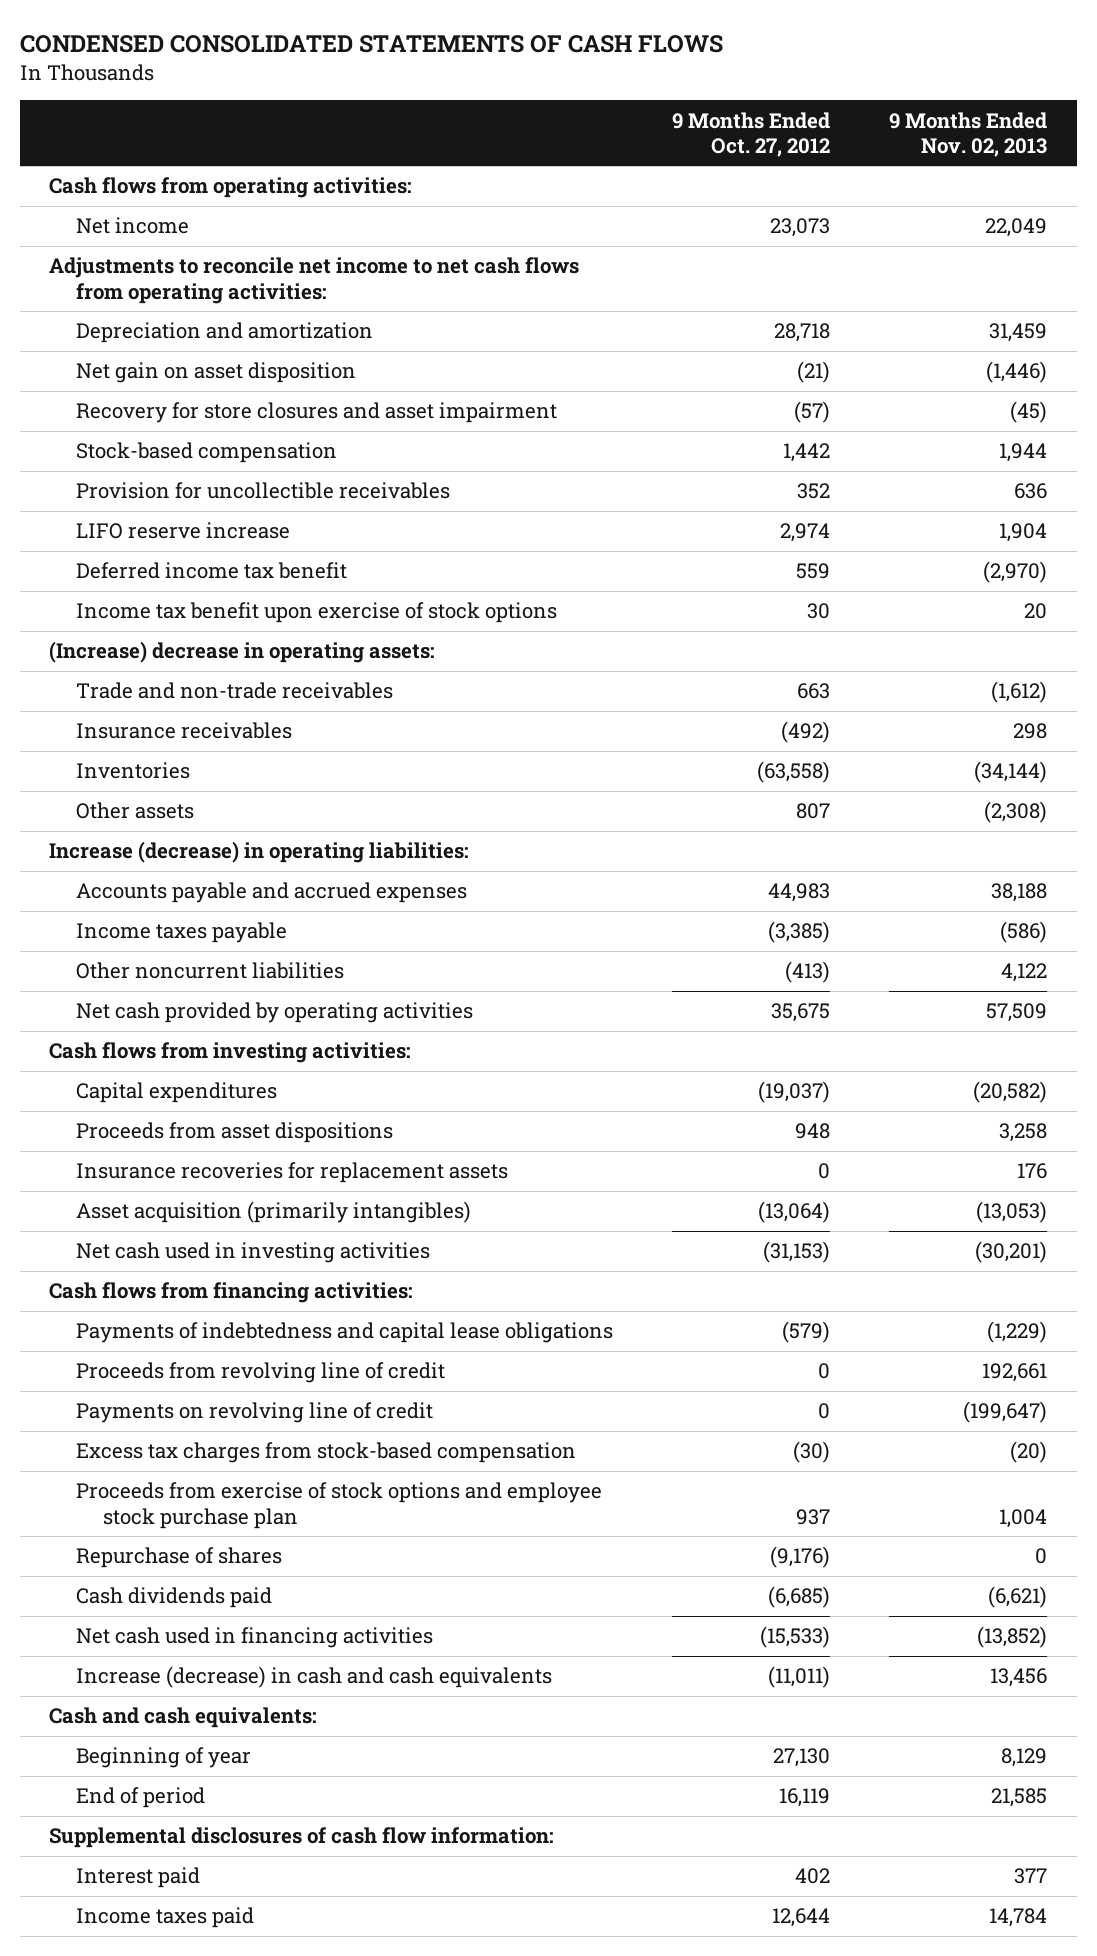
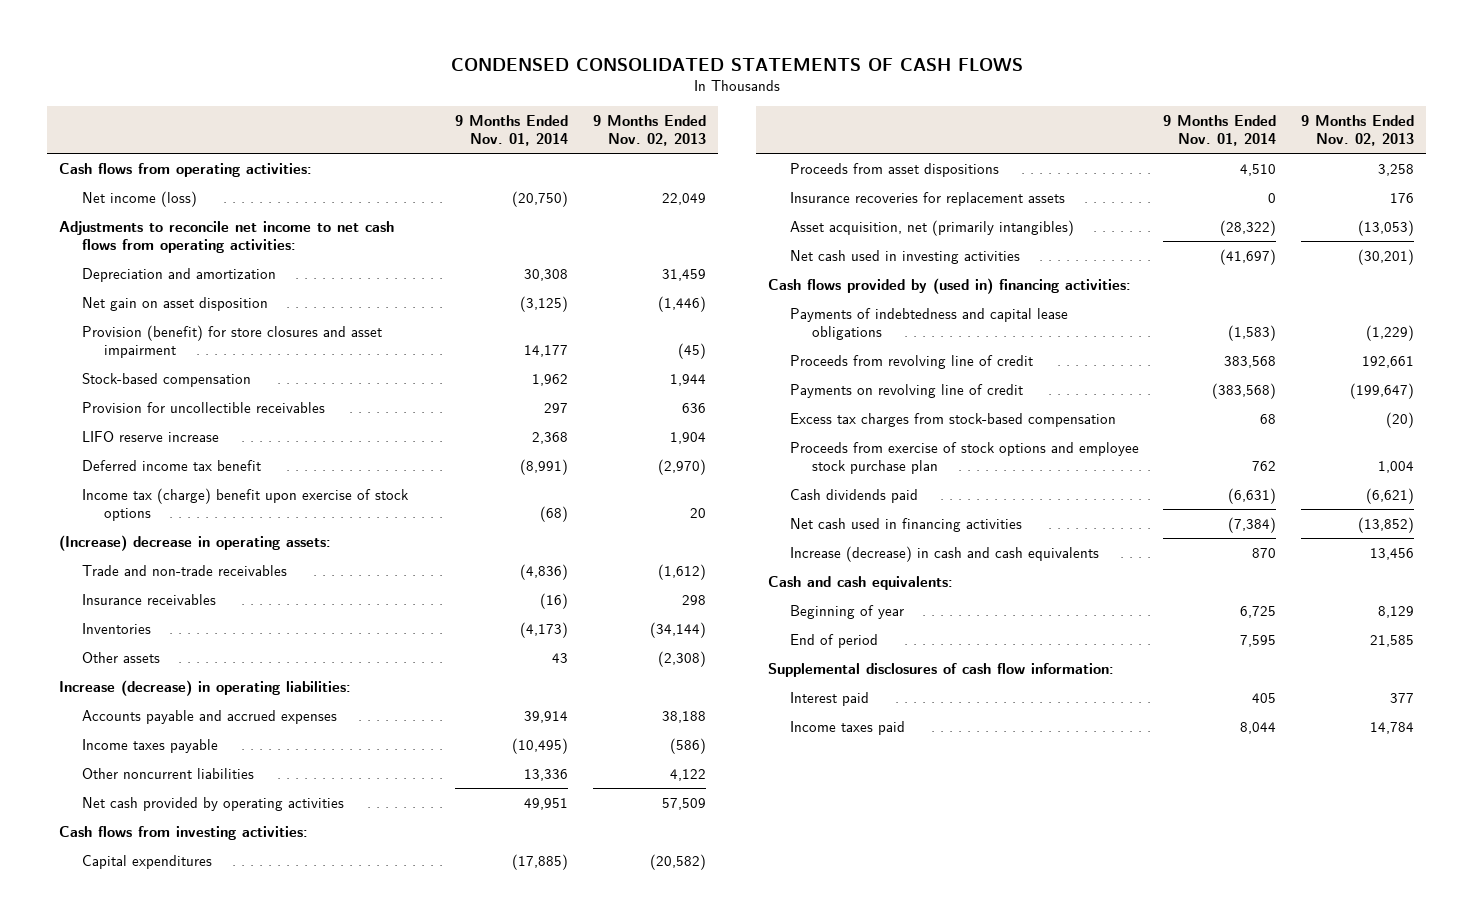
- | 9 Months Ended Oct. 27, 2012 | 9 Months Ended Nov. 02, 2013
+ | 9 Months Ended Nov. 01, 2014 | 9 Months Ended Nov. 02, 2013
- Net income | 23,073 | 22,049
+ Net income (loss) | (20,750) | 22,049
- Recovery for store closures and asset impairment | (57) | (45)
+ Provision (benefit) for store closures and asset impairment | 14,177 | (45)
- Income tax benefit upon exercise of stock options | 30 | 20
+ Income tax (charge) benefit upon exercise of stock options | (68) | 20
- Asset acquisition (primarily intangibles) | (13,064) | (13,053)
+ Asset acquisition, net (primarily intangibles) | (28,322) | (13,053)
- Cash flows from financing activities:
+ Cash flows provided by (used in) financing activities:
- Repurchase of shares | (9,176) | 0

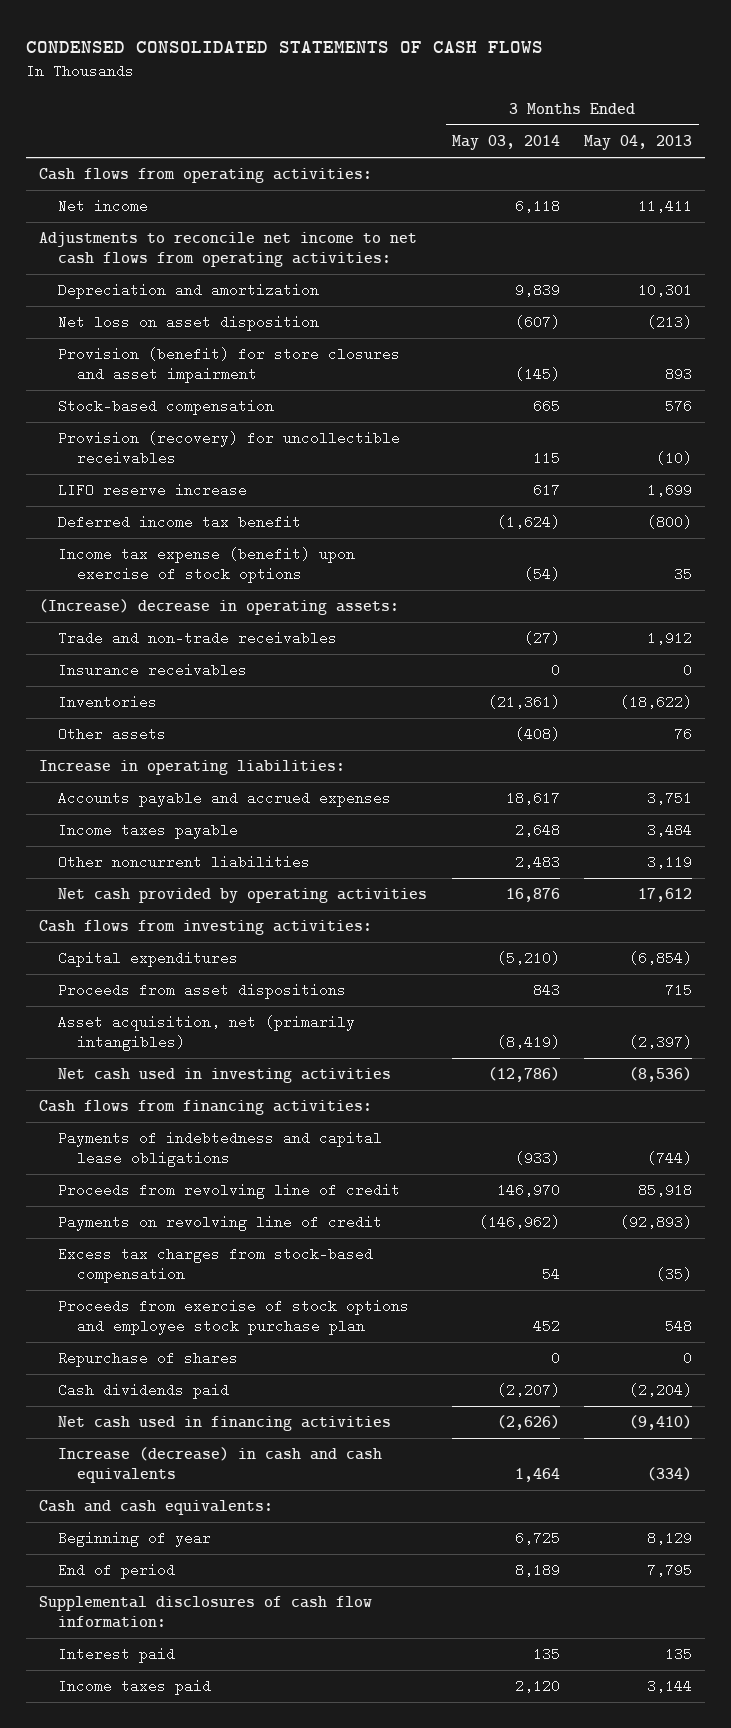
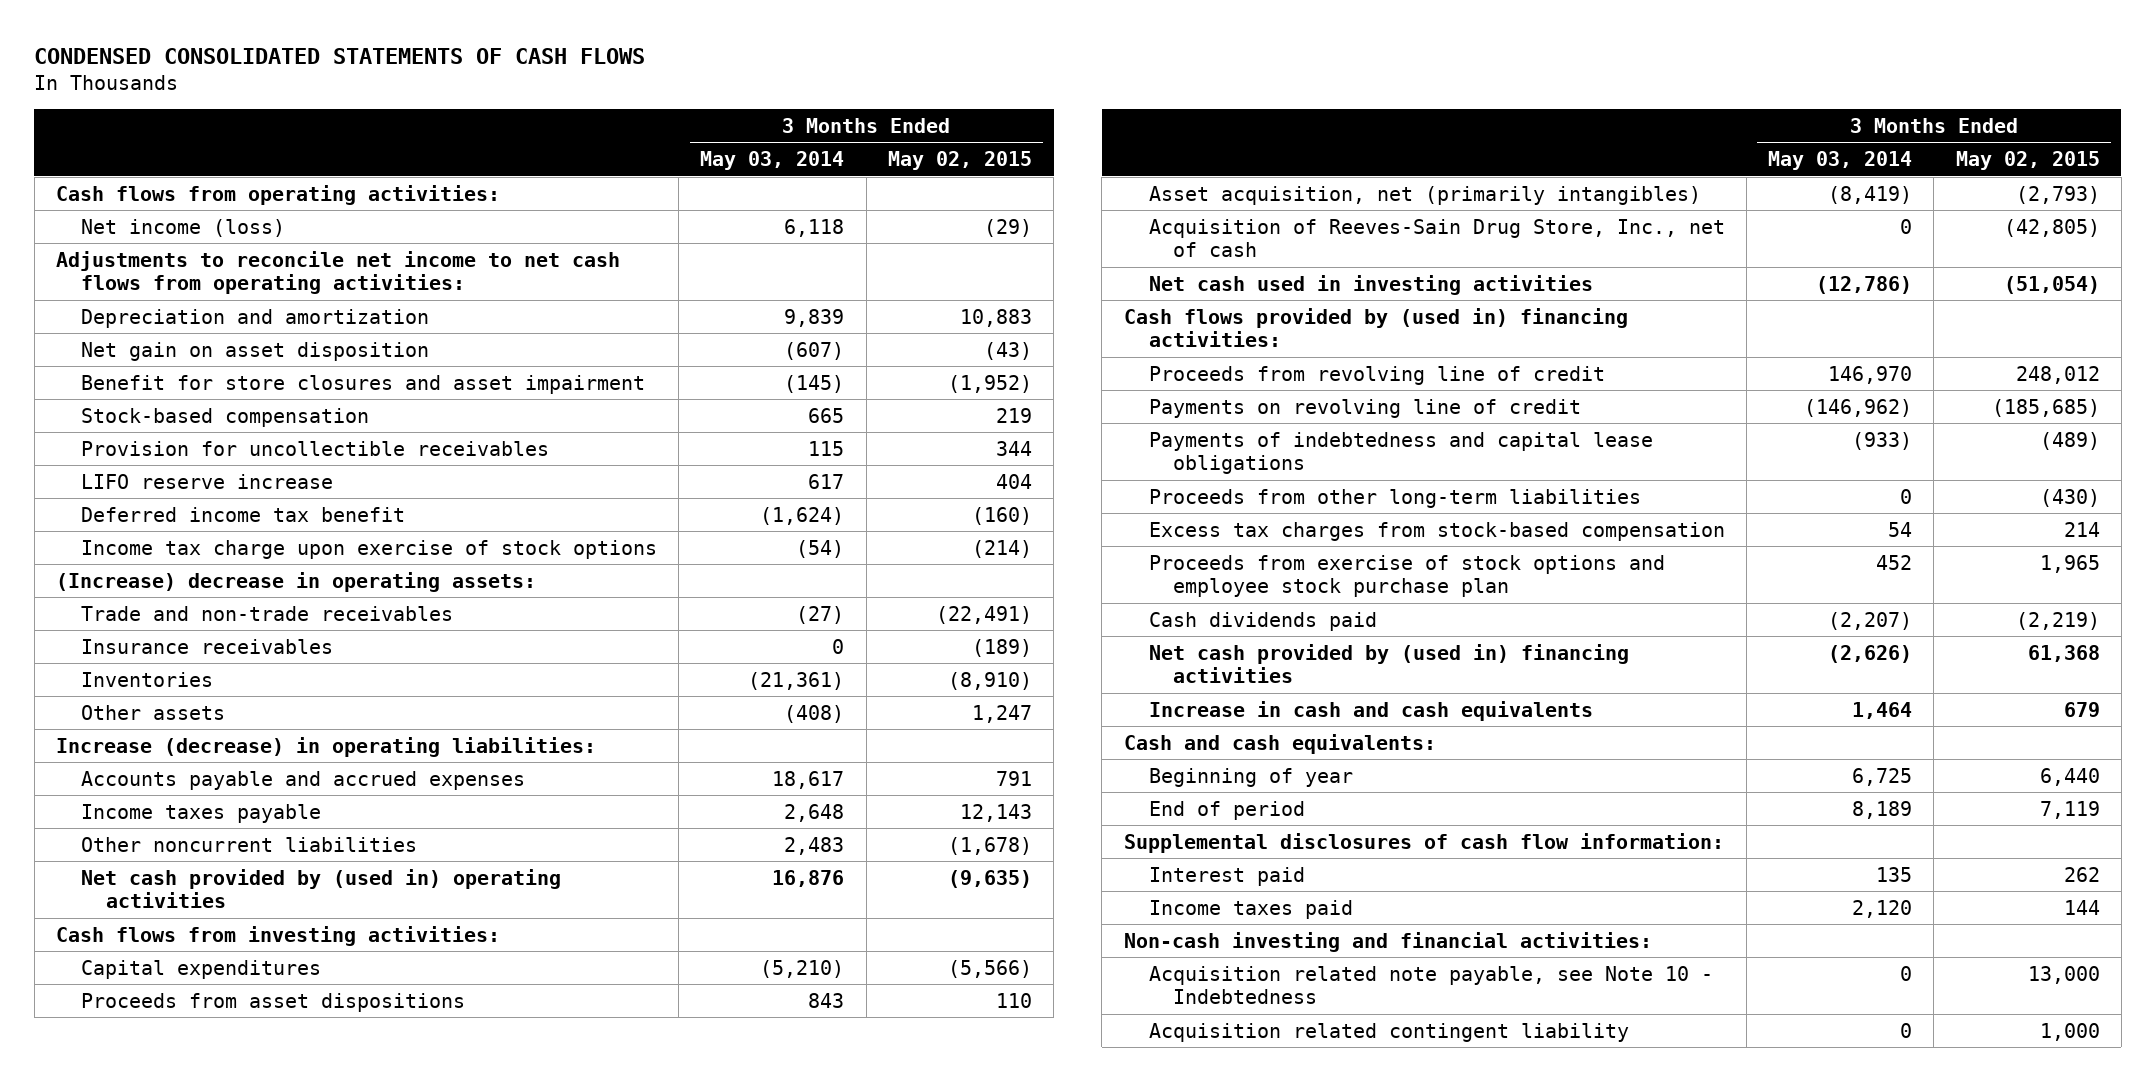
- | 3 Months Ended May 03, 2014 | 3 Months Ended May 04, 2013
+ | 3 Months Ended May 03, 2014 | 3 Months Ended May 02, 2015
- Net income | 6,118 | 11,411
+ Net income (loss) | 6,118 | (29)
- Net loss on asset disposition | (607) | (213)
- Provision (benefit) for store closures and asset impairment | (145) | 893
+ Net gain on asset disposition | (607) | (43)
+ Benefit for store closures and asset impairment | (145) | (1,952)
- Provision (recovery) for uncollectible receivables | 115 | (10)
+ Provision for uncollectible receivables | 115 | 344
- Income tax expense (benefit) upon exercise of stock options | (54) | 35
+ Income tax charge upon exercise of stock options | (54) | (214)
- Increase in operating liabilities:
+ Increase (decrease) in operating liabilities:
- Net cash provided by operating activities | 16,876 | 17,612
+ Net cash provided by (used in) operating activities | 16,876 | (9,635)
+ Acquisition of Reeves-Sain Drug Store, Inc., net of cash | 0 | (42,805)
- Cash flows from financing activities:
+ Cash flows provided by (used in) financing activities:
moved down: Payments of indebtedness and capital lease obligations | (933) | (489)
+ Proceeds from other long-term liabilities | 0 | (430)
- Repurchase of shares | 0 | 0
- Net cash used in financing activities | (2,626) | (9,410)
- Increase (decrease) in cash and cash equivalents | 1,464 | (334)
+ Net cash provided by (used in) financing activities | (2,626) | 61,368
+ Increase in cash and cash equivalents | 1,464 | 679
+ Non-cash investing and financial activities:
+ Acquisition related note payable, see Note 10 - Indebtedness | 0 | 13,000
+ Acquisition related contingent liability | 0 | 1,000

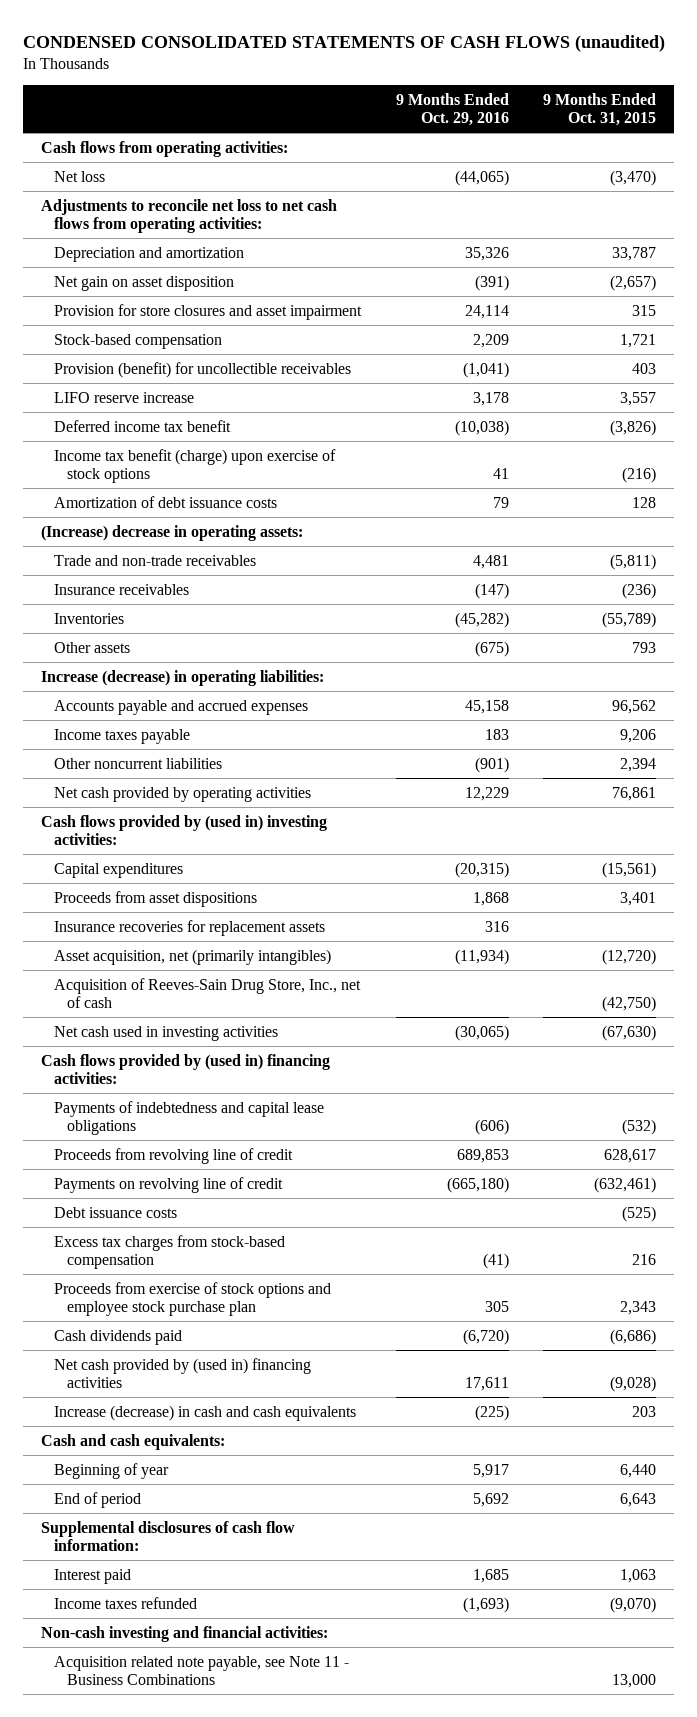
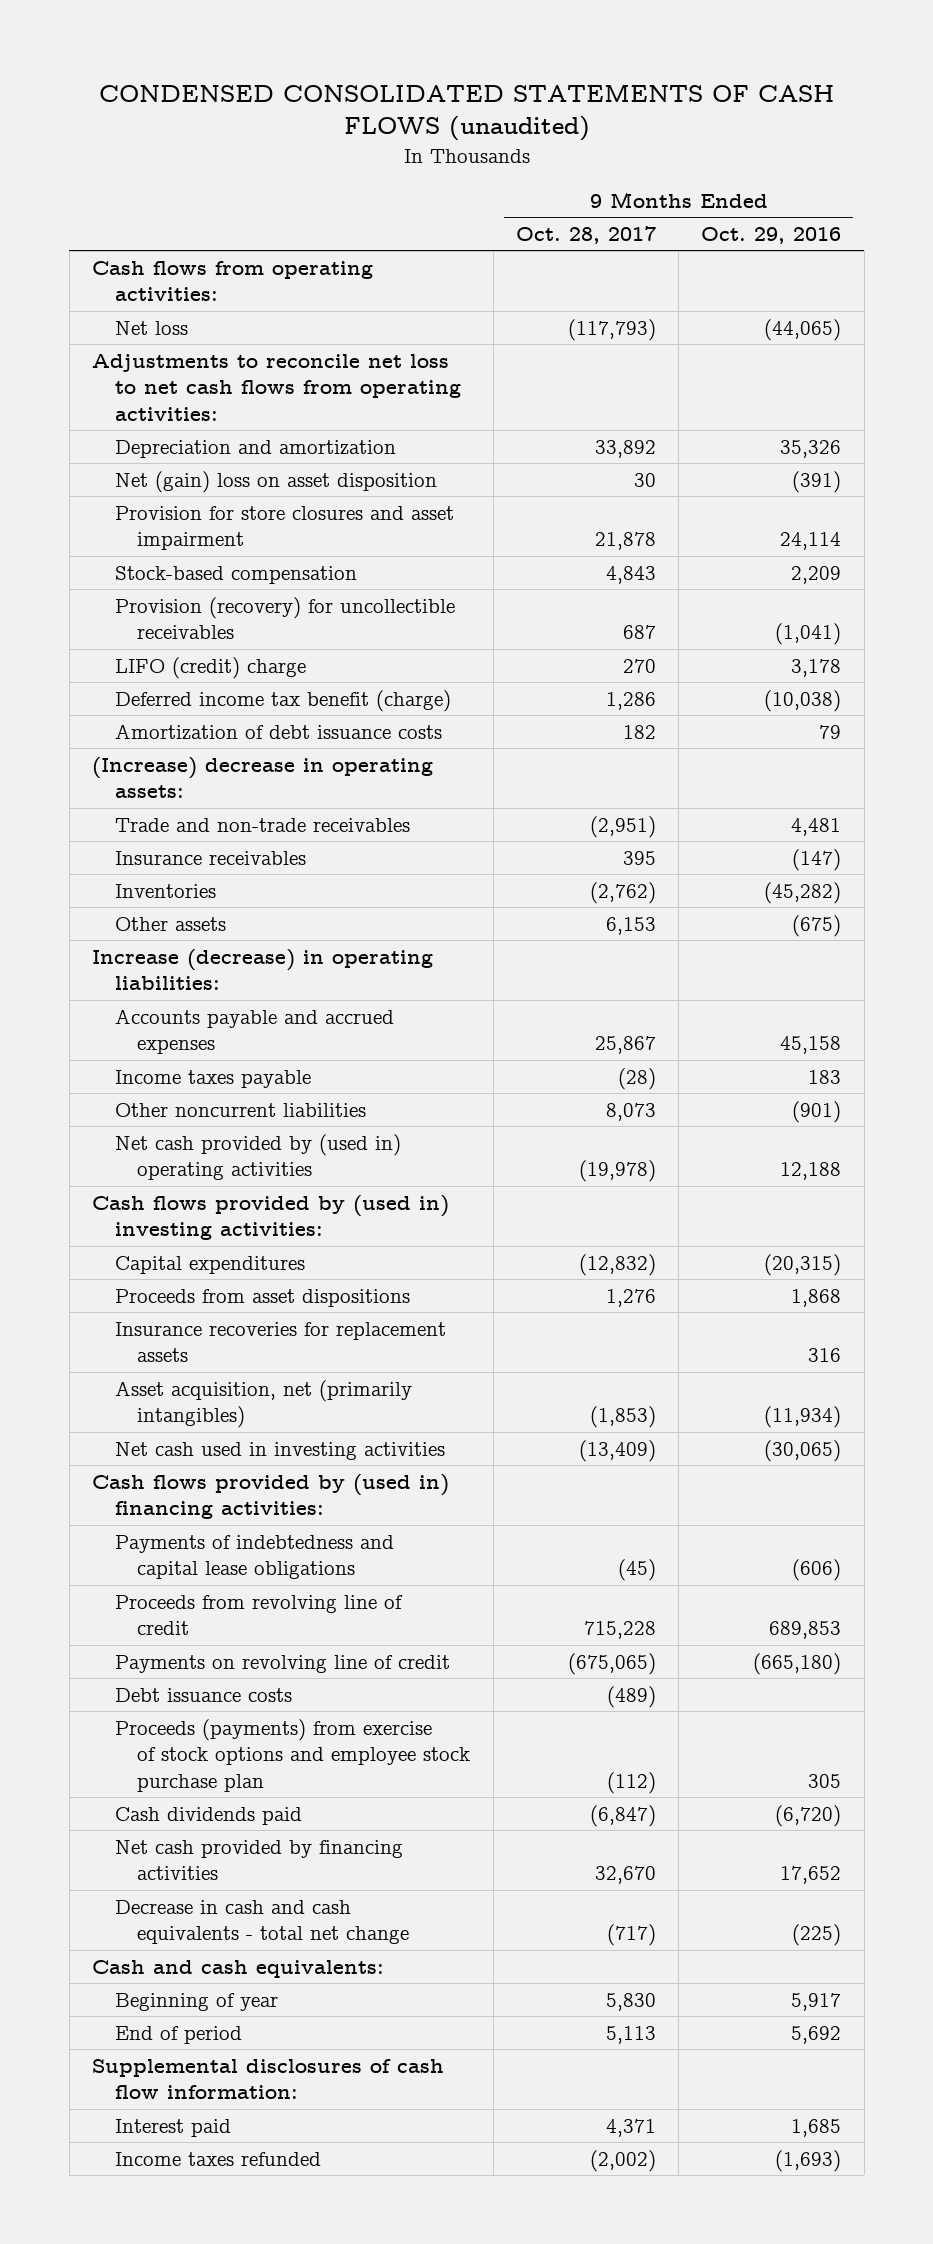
- | 9 Months Ended Oct. 29, 2016 | 9 Months Ended Oct. 31, 2015
+ | 9 Months Ended Oct. 28, 2017 | 9 Months Ended Oct. 29, 2016
- Net gain on asset disposition | (391) | (2,657)
+ Net (gain) loss on asset disposition | 30 | (391)
- Provision (benefit) for uncollectible receivables | (1,041) | 403
- LIFO reserve increase | 3,178 | 3,557
- Deferred income tax benefit | (10,038) | (3,826)
- Income tax benefit (charge) upon exercise of stock options | 41 | (216)
+ Provision (recovery) for uncollectible receivables | 687 | (1,041)
+ LIFO (credit) charge | 270 | 3,178
+ Deferred income tax benefit (charge) | 1,286 | (10,038)
- Net cash provided by operating activities | 12,229 | 76,861
+ Net cash provided by (used in) operating activities | (19,978) | 12,188
- Acquisition of Reeves-Sain Drug Store, Inc., net of cash | | (42,750)
- Excess tax charges from stock-based compensation | (41) | 216
- Proceeds from exercise of stock options and employee stock purchase plan | 305 | 2,343
+ Proceeds (payments) from exercise of stock options and employee stock purchase plan | (112) | 305
- Net cash provided by (used in) financing activities | 17,611 | (9,028)
- Increase (decrease) in cash and cash equivalents | (225) | 203
+ Net cash provided by financing activities | 32,670 | 17,652
+ Decrease in cash and cash equivalents - total net change | (717) | (225)
- Non-cash investing and financial activities:
- Acquisition related note payable, see Note 11 - Business Combinations | | 13,000

